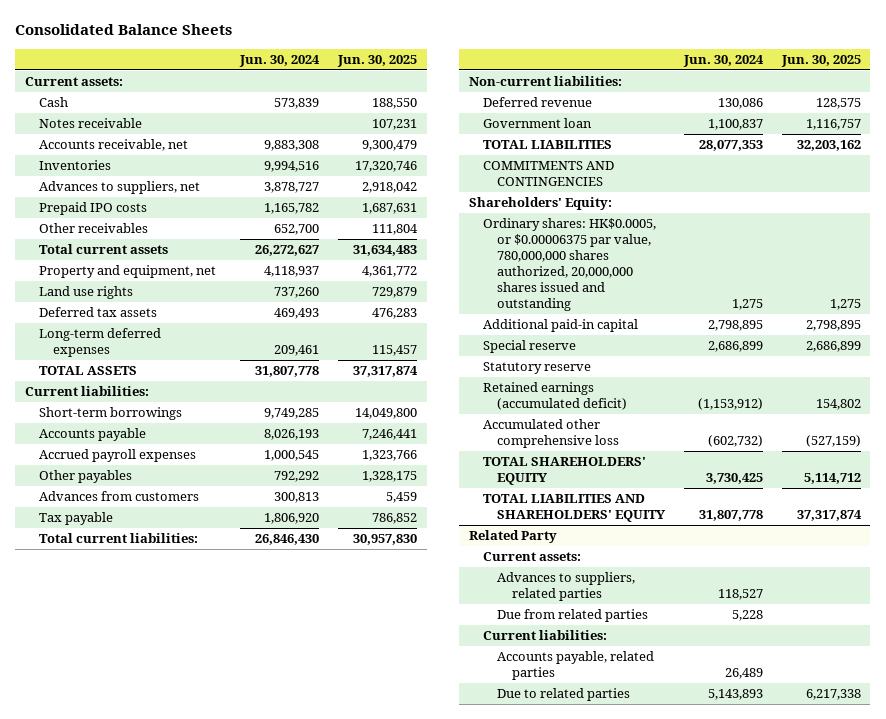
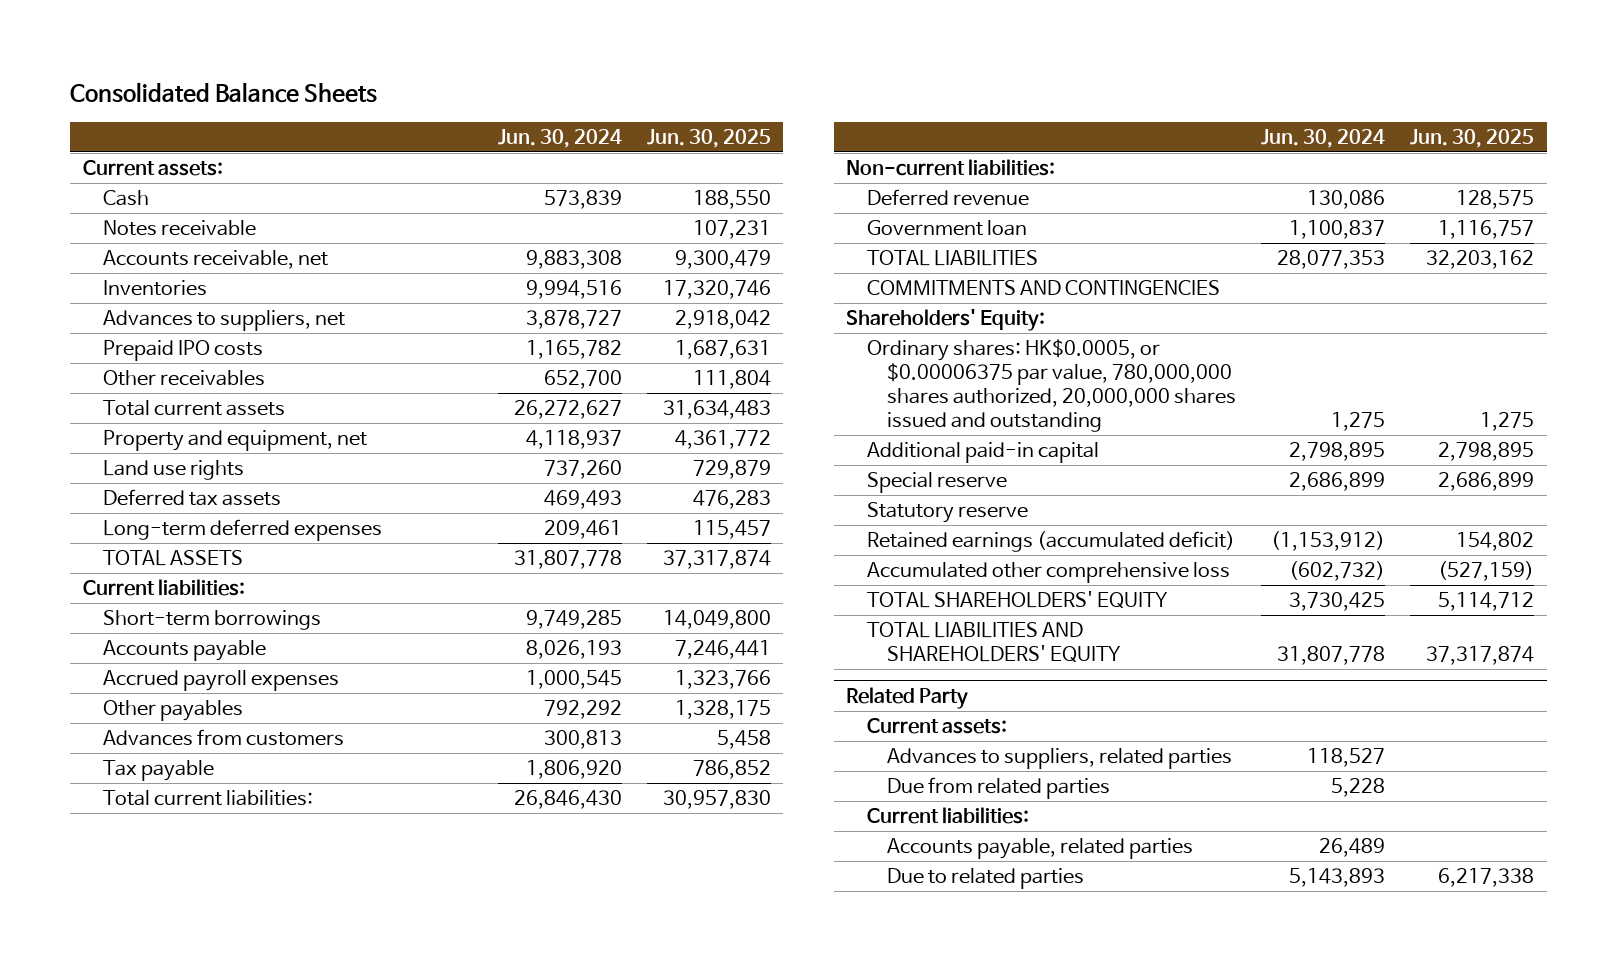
- Advances from customers | 300,813 | 5,459
+ Advances from customers | 300,813 | 5,458

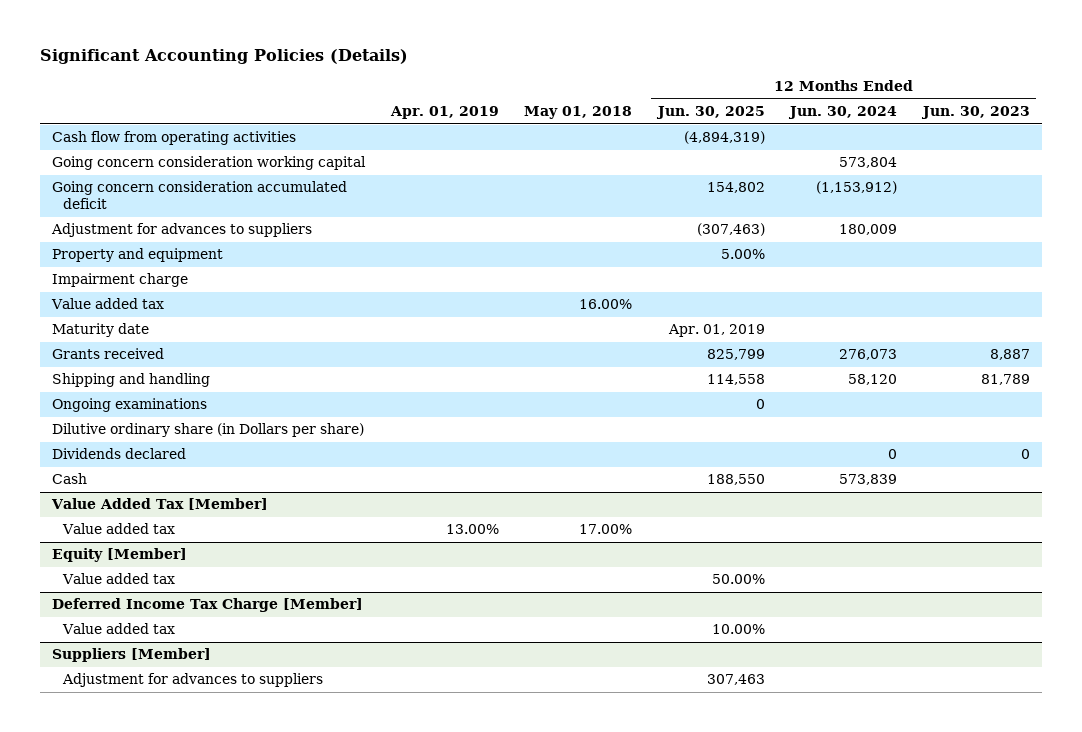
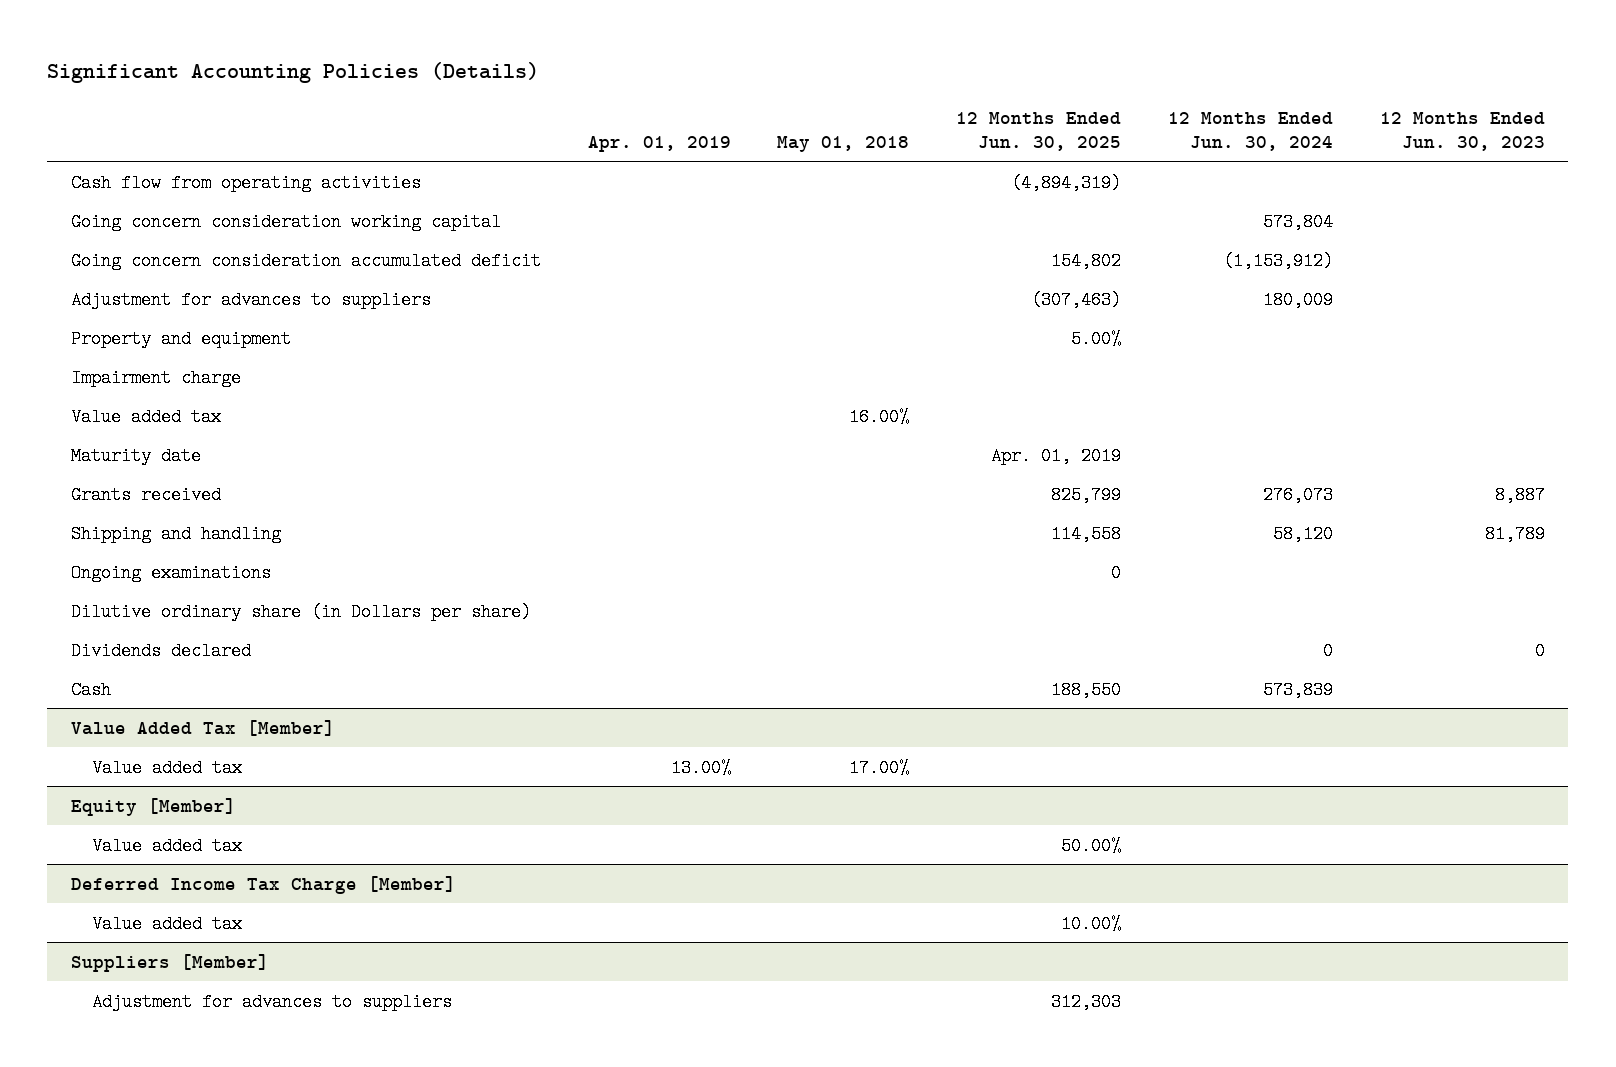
@ Suppliers [Member]
- Adjustment for advances to suppliers | | | 307,463 | |
+ Adjustment for advances to suppliers | | | 312,303 | |

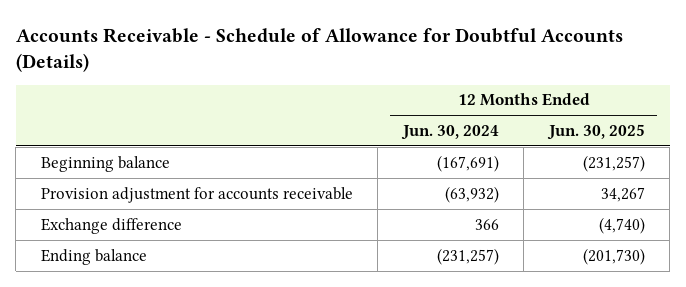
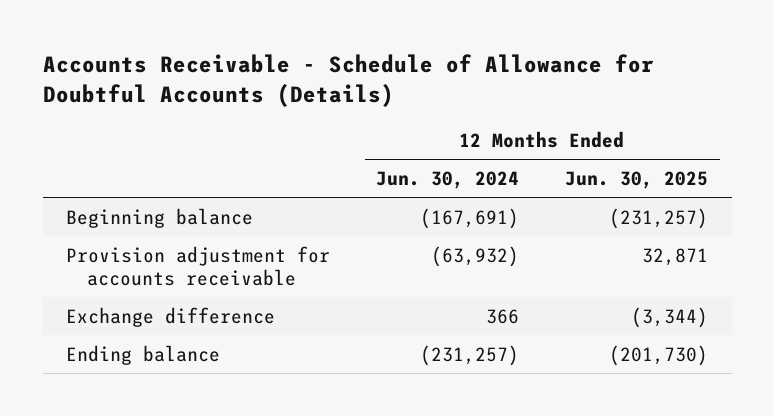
- Provision adjustment for accounts receivable | (63,932) | 34,267
- Exchange difference | 366 | (4,740)
+ Provision adjustment for accounts receivable | (63,932) | 32,871
+ Exchange difference | 366 | (3,344)

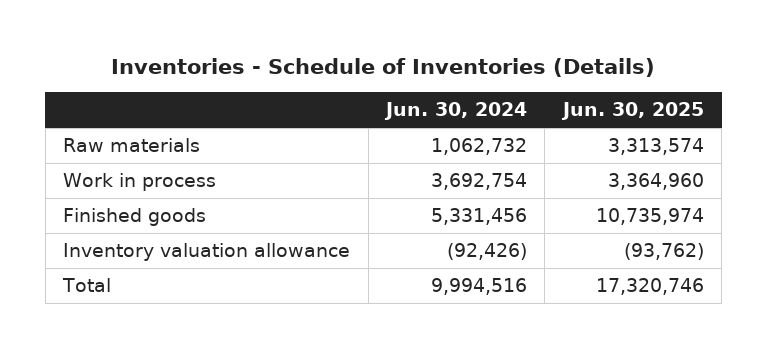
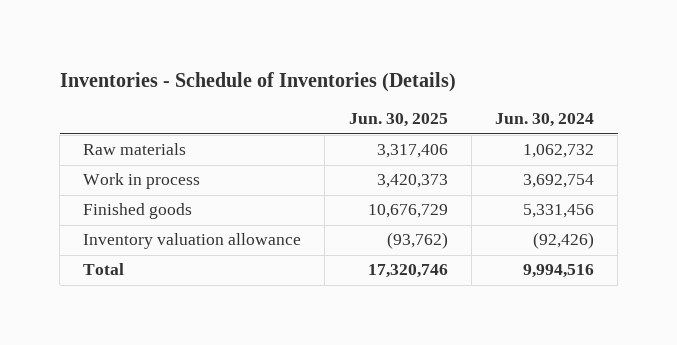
- | Jun. 30, 2024 | Jun. 30, 2025
+ | Jun. 30, 2025 | Jun. 30, 2024
- Raw materials | 1,062,732 | 3,313,574
- Work in process | 3,692,754 | 3,364,960
- Finished goods | 5,331,456 | 10,735,974
+ Raw materials | 3,317,406 | 1,062,732
+ Work in process | 3,420,373 | 3,692,754
+ Finished goods | 10,676,729 | 5,331,456

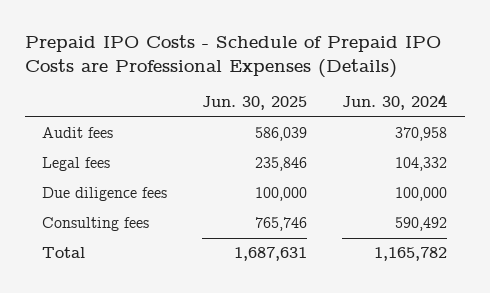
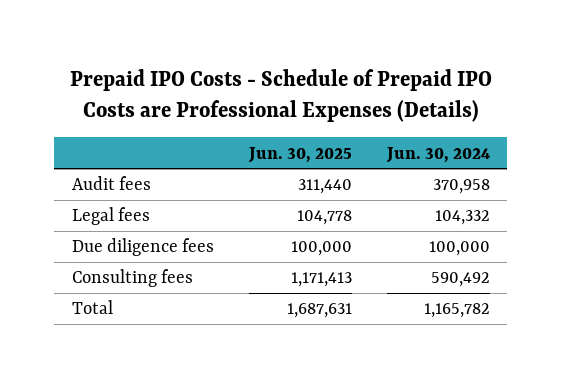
- Audit fees | 586,039 | 370,958
- Legal fees | 235,846 | 104,332
+ Audit fees | 311,440 | 370,958
+ Legal fees | 104,778 | 104,332
- Consulting fees | 765,746 | 590,492
+ Consulting fees | 1,171,413 | 590,492

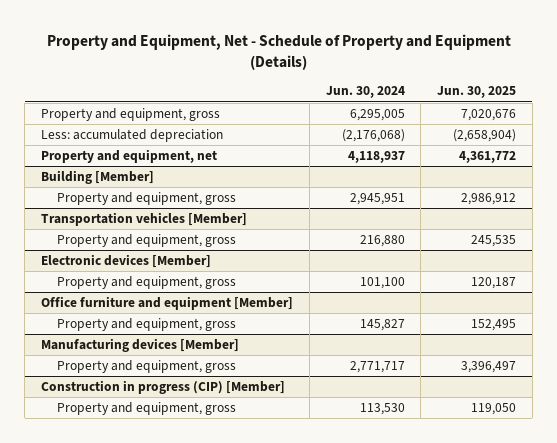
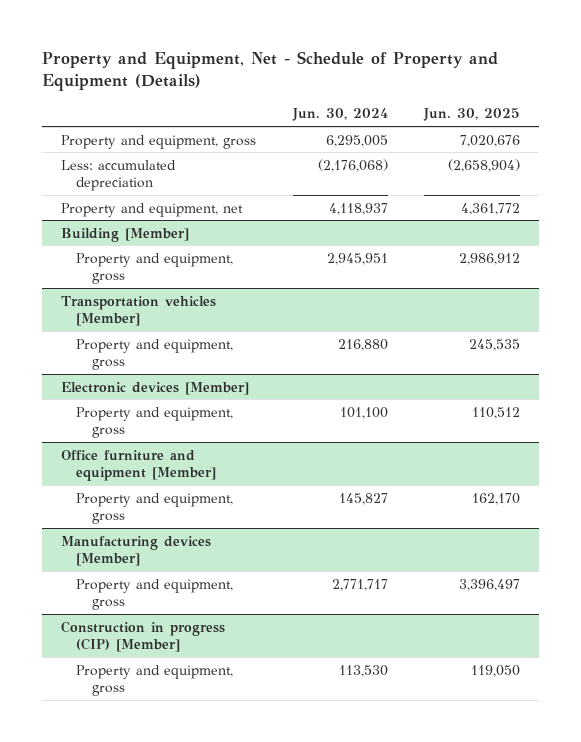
@ Electronic devices [Member]
- Property and equipment, gross | 101,100 | 120,187
+ Property and equipment, gross | 101,100 | 110,512
@ Office furniture and equipment [Member]
- Property and equipment, gross | 145,827 | 152,495
+ Property and equipment, gross | 145,827 | 162,170

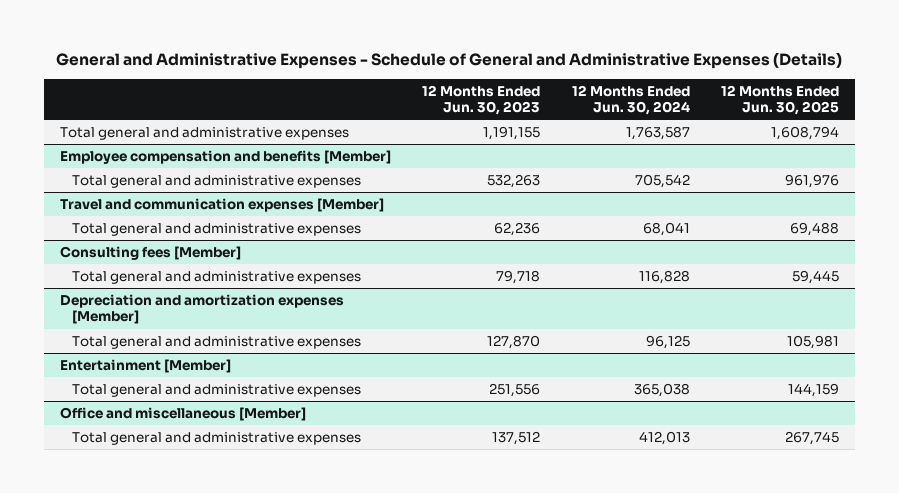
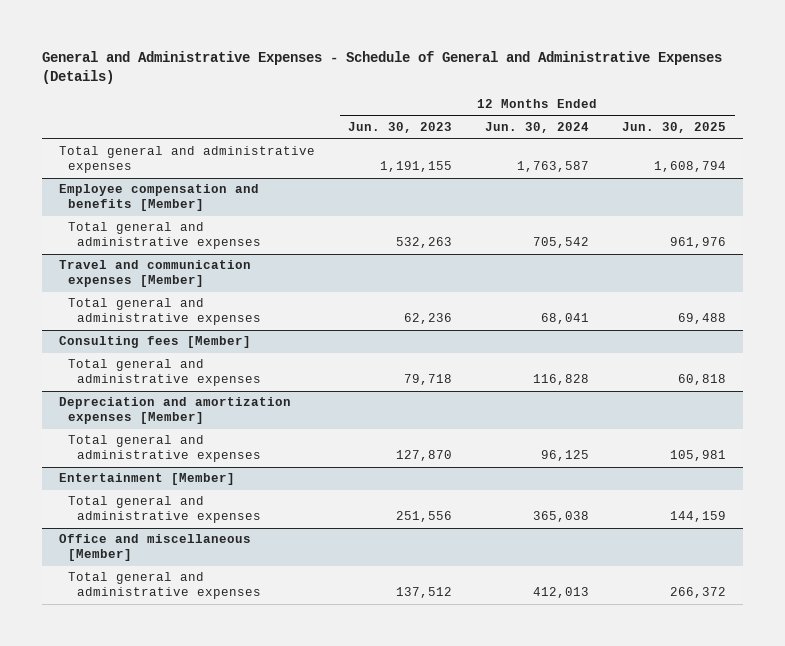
@ Consulting fees [Member]
- Total general and administrative expenses | 79,718 | 116,828 | 59,445
+ Total general and administrative expenses | 79,718 | 116,828 | 60,818
@ Office and miscellaneous [Member]
- Total general and administrative expenses | 137,512 | 412,013 | 267,745
+ Total general and administrative expenses | 137,512 | 412,013 | 266,372

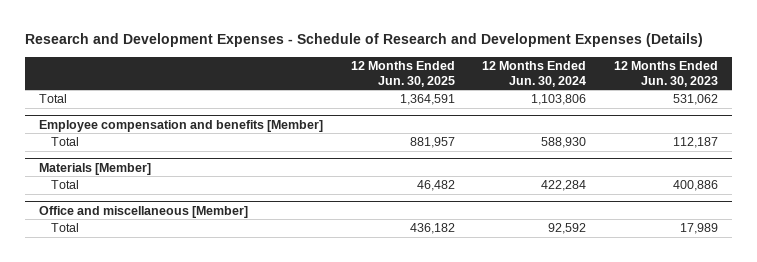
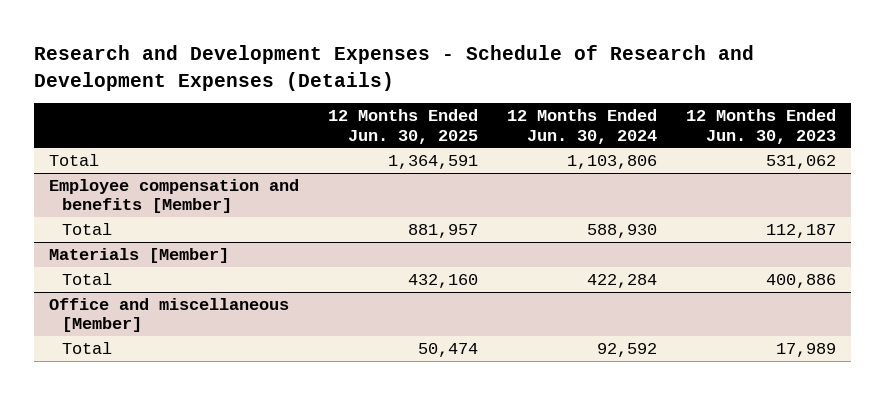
@ Materials [Member]
- Total | 46,482 | 422,284 | 400,886
+ Total | 432,160 | 422,284 | 400,886
@ Office and miscellaneous [Member]
- Total | 436,182 | 92,592 | 17,989
+ Total | 50,474 | 92,592 | 17,989

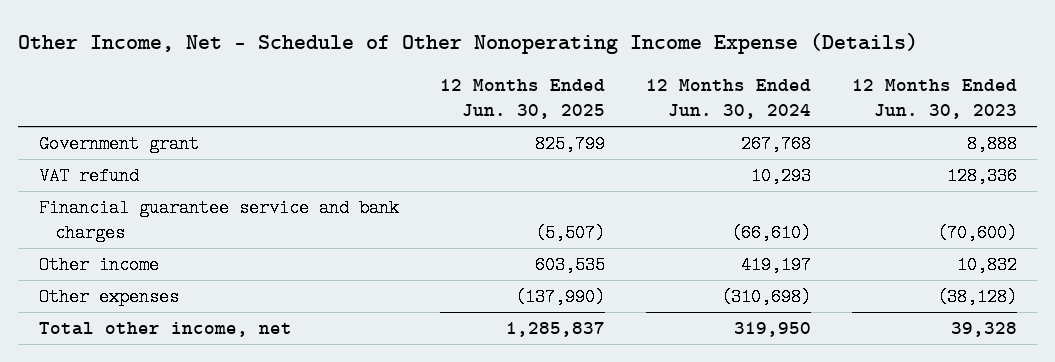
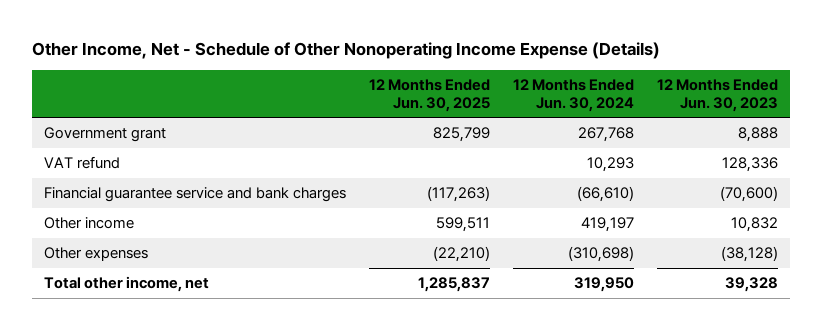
- Financial guarantee service and bank charges | (5,507) | (66,610) | (70,600)
- Other income | 603,535 | 419,197 | 10,832
- Other expenses | (137,990) | (310,698) | (38,128)
+ Financial guarantee service and bank charges | (117,263) | (66,610) | (70,600)
+ Other income | 599,511 | 419,197 | 10,832
+ Other expenses | (22,210) | (310,698) | (38,128)

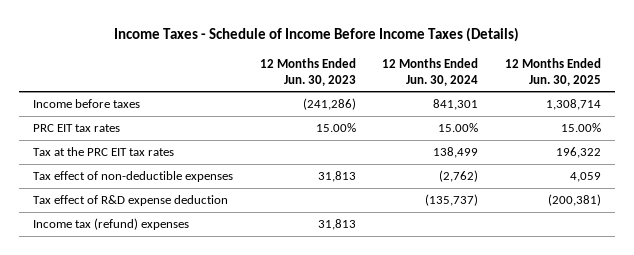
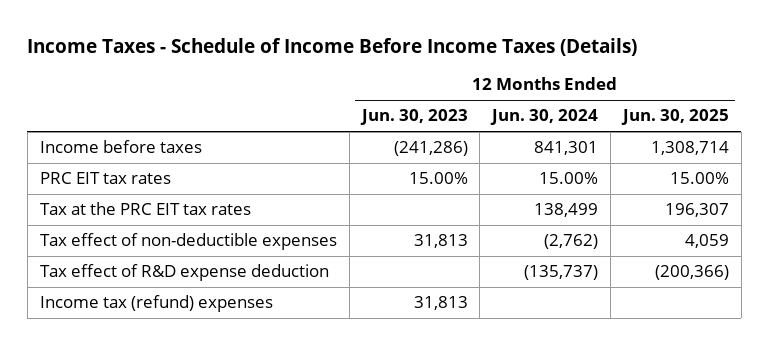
- Tax at the PRC EIT tax rates | | 138,499 | 196,322
+ Tax at the PRC EIT tax rates | | 138,499 | 196,307
- Tax effect of R&D expense deduction | | (135,737) | (200,381)
+ Tax effect of R&D expense deduction | | (135,737) | (200,366)

